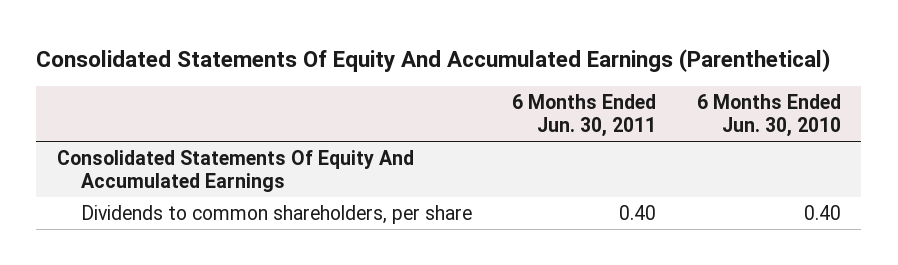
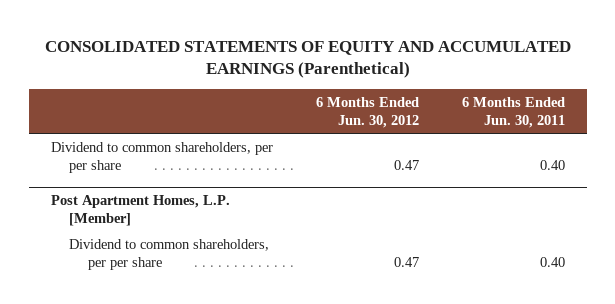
- Consolidated Statements Of Equity And Accumulated Earnings (Parenthetical)
+ CONSOLIDATED STATEMENTS OF EQUITY AND ACCUMULATED EARNINGS (Parenthetical)
- | 6 Months Ended Jun. 30, 2011 | 6 Months Ended Jun. 30, 2010
+ | 6 Months Ended Jun. 30, 2012 | 6 Months Ended Jun. 30, 2011
- Consolidated Statements Of Equity And Accumulated Earnings
- Dividends to common shareholders, per share | 0.40 | 0.40
+ Dividend to common shareholders, per per share | 0.47 | 0.40
+ Post Apartment Homes, L.P. [Member]
+ Dividend to common shareholders, per per share | 0.47 | 0.40

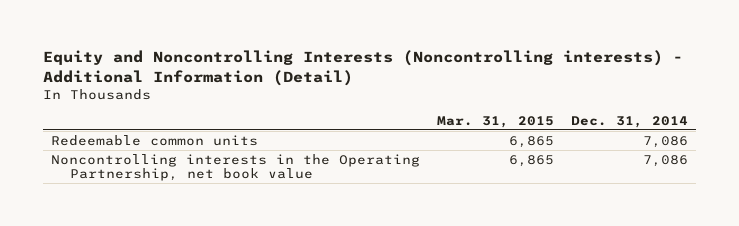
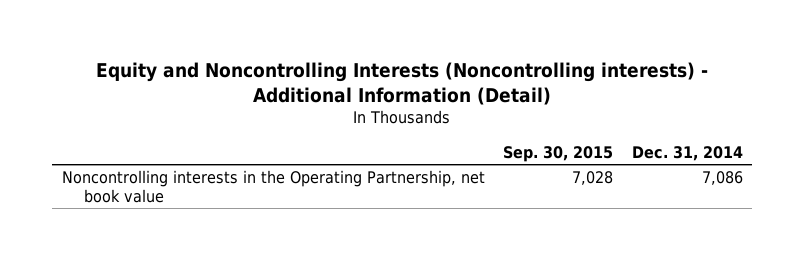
- | Mar. 31, 2015 | Dec. 31, 2014
+ | Sep. 30, 2015 | Dec. 31, 2014
- Redeemable common units | 6,865 | 7,086

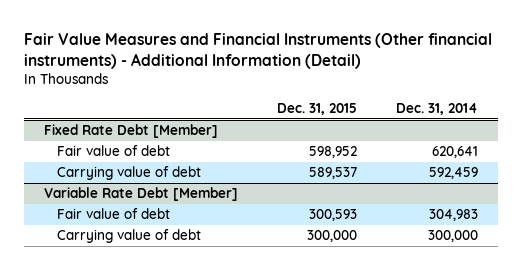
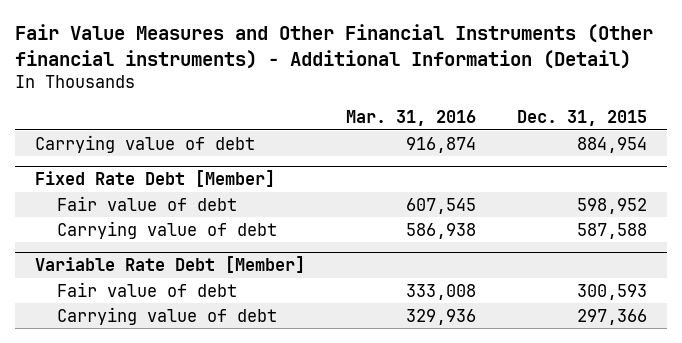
- Fair Value Measures and Financial Instruments (Other financial instruments) - Additional Information (Detail)
+ Fair Value Measures and Other Financial Instruments (Other financial instruments) - Additional Information (Detail)
- | Dec. 31, 2015 | Dec. 31, 2014
+ | Mar. 31, 2016 | Dec. 31, 2015
+ Carrying value of debt | 916,874 | 884,954
@ Fixed Rate Debt [Member]
- Carrying value of debt | 589,537 | 592,459
+ Carrying value of debt | 586,938 | 587,588
@ Variable Rate Debt [Member]
- Carrying value of debt | 300,000 | 300,000
+ Carrying value of debt | 329,936 | 297,366

